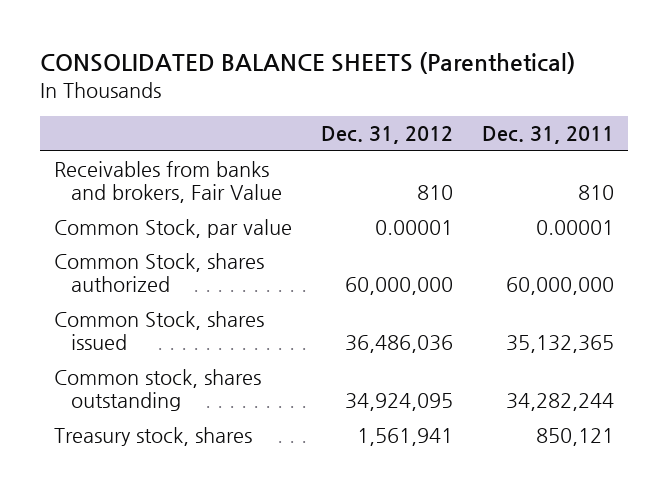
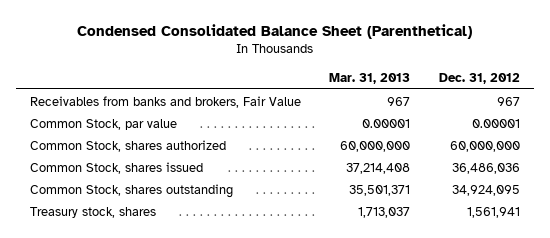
- CONSOLIDATED BALANCE SHEETS (Parenthetical)
+ Condensed Consolidated Balance Sheet (Parenthetical)
- | Dec. 31, 2012 | Dec. 31, 2011
+ | Mar. 31, 2013 | Dec. 31, 2012
- Receivables from banks and brokers, Fair Value | 810 | 810
+ Receivables from banks and brokers, Fair Value | 967 | 967
- Common stock, shares outstanding | 34,924,095 | 34,282,244
+ Common Stock, shares outstanding | 35,501,371 | 34,924,095

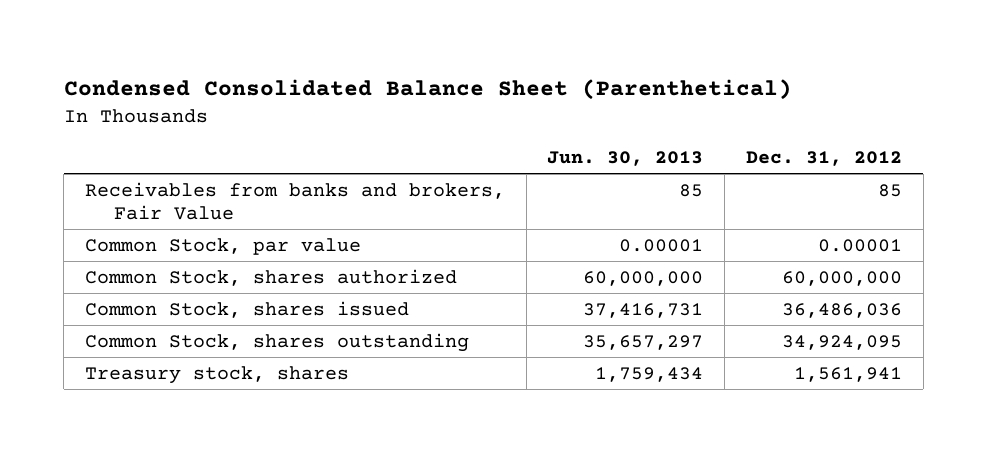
- | Mar. 31, 2013 | Dec. 31, 2012
+ | Jun. 30, 2013 | Dec. 31, 2012
- Receivables from banks and brokers, Fair Value | 967 | 967
+ Receivables from banks and brokers, Fair Value | 85 | 85

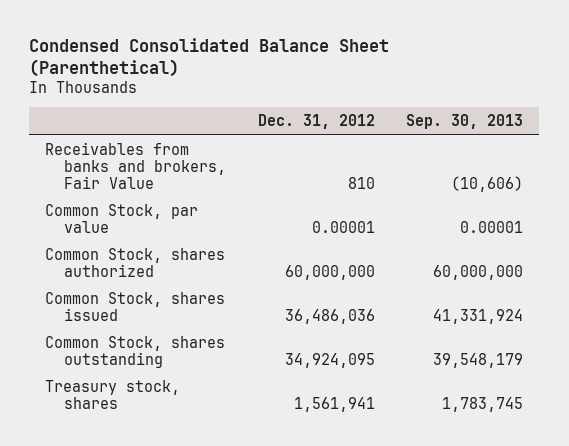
- | Jun. 30, 2013 | Dec. 31, 2012
+ | Dec. 31, 2012 | Sep. 30, 2013
- Receivables from banks and brokers, Fair Value | 85 | 85
+ Receivables from banks and brokers, Fair Value | 810 | (10,606)

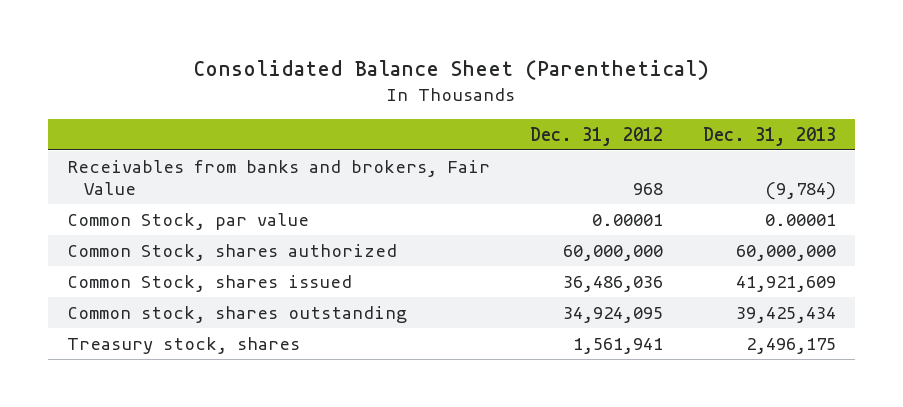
- Condensed Consolidated Balance Sheet (Parenthetical)
+ Consolidated Balance Sheet (Parenthetical)
- | Dec. 31, 2012 | Sep. 30, 2013
+ | Dec. 31, 2012 | Dec. 31, 2013
- Receivables from banks and brokers, Fair Value | 810 | (10,606)
+ Receivables from banks and brokers, Fair Value | 968 | (9,784)
- Common Stock, shares outstanding | 34,924,095 | 39,548,179
+ Common stock, shares outstanding | 34,924,095 | 39,425,434

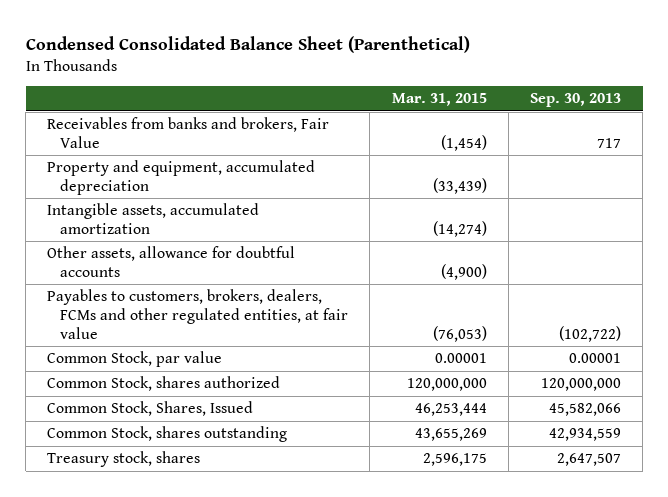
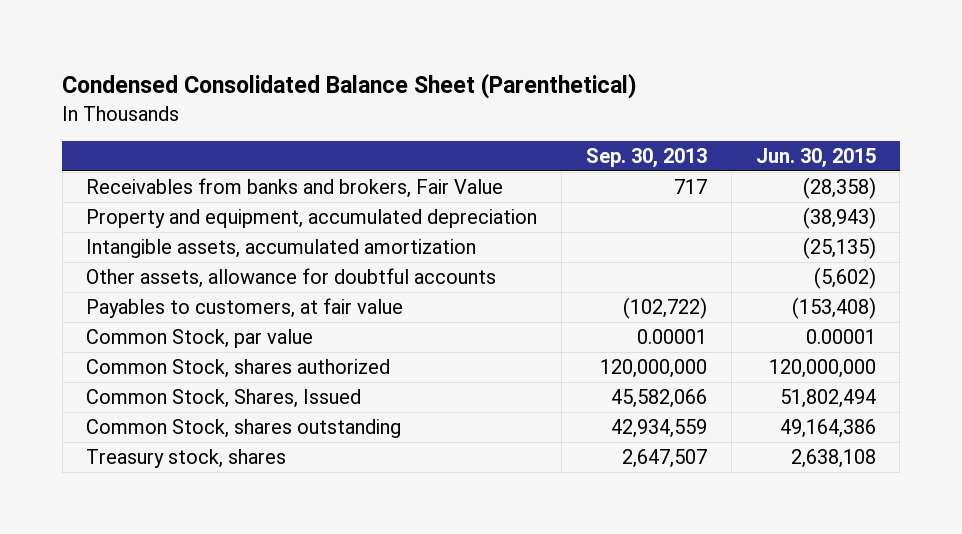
- | Mar. 31, 2015 | Sep. 30, 2013
+ | Sep. 30, 2013 | Jun. 30, 2015
- Payables to customers, brokers, dealers, FCMs and other regulated entities, at fair value | (76,053) | (102,722)
+ Payables to customers, at fair value | (102,722) | (153,408)

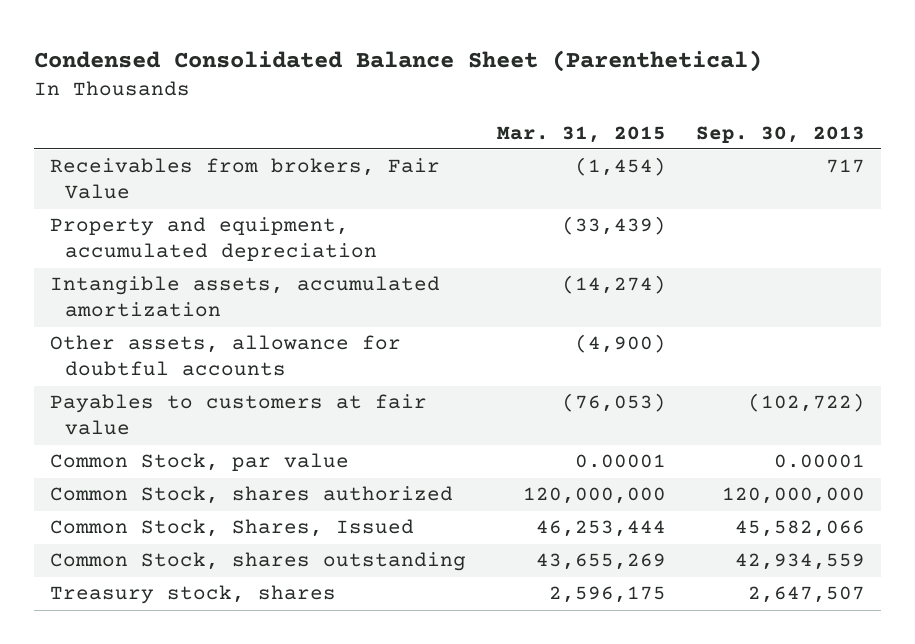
- | Sep. 30, 2013 | Jun. 30, 2015
+ | Mar. 31, 2015 | Sep. 30, 2013
- Receivables from banks and brokers, Fair Value | 717 | (28,358)
+ Receivables from brokers, Fair Value | (1,454) | 717
- Payables to customers, at fair value | (102,722) | (153,408)
+ Payables to customers at fair value | (76,053) | (102,722)

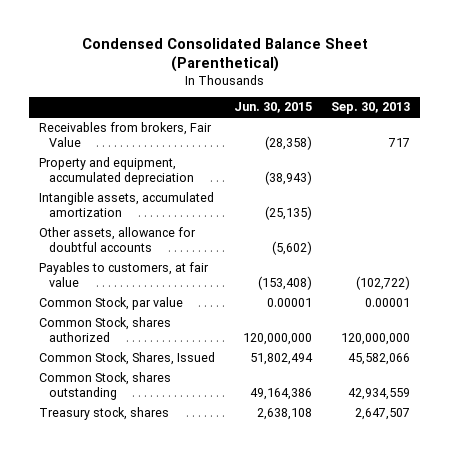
- | Mar. 31, 2015 | Sep. 30, 2013
+ | Jun. 30, 2015 | Sep. 30, 2013
- Payables to customers at fair value | (76,053) | (102,722)
+ Payables to customers, at fair value | (153,408) | (102,722)

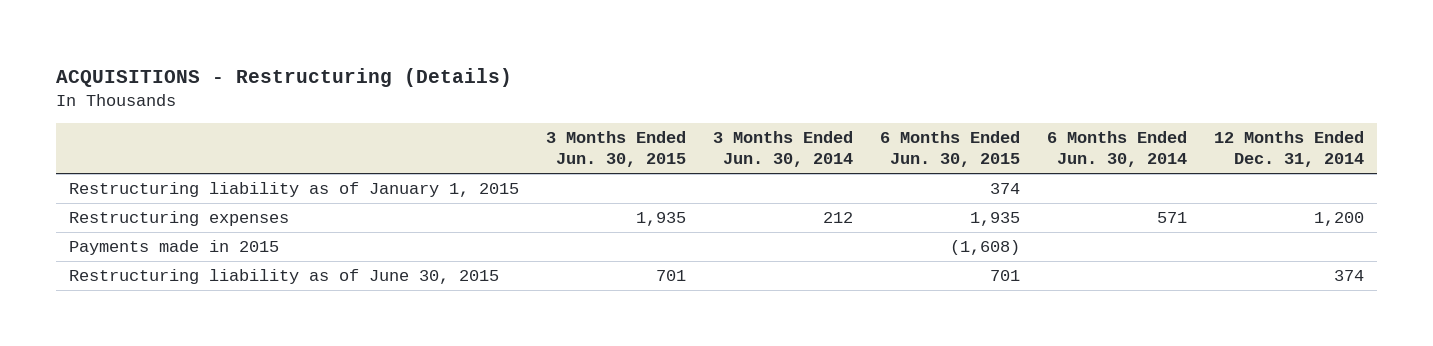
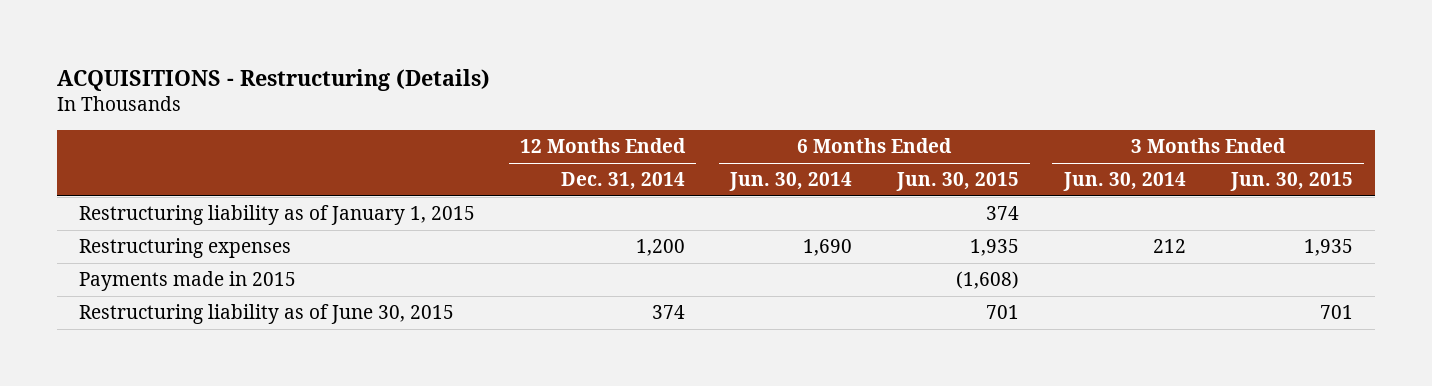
- | 3 Months Ended Jun. 30, 2015 | 3 Months Ended Jun. 30, 2014 | 6 Months Ended Jun. 30, 2015 | 6 Months Ended Jun. 30, 2014 | 12 Months Ended Dec. 31, 2014
+ | 12 Months Ended Dec. 31, 2014 | 6 Months Ended Jun. 30, 2014 | 6 Months Ended Jun. 30, 2015 | 3 Months Ended Jun. 30, 2014 | 3 Months Ended Jun. 30, 2015
- Restructuring expenses | 1,935 | 212 | 1,935 | 571 | 1,200
+ Restructuring expenses | 1,200 | 1,690 | 1,935 | 212 | 1,935

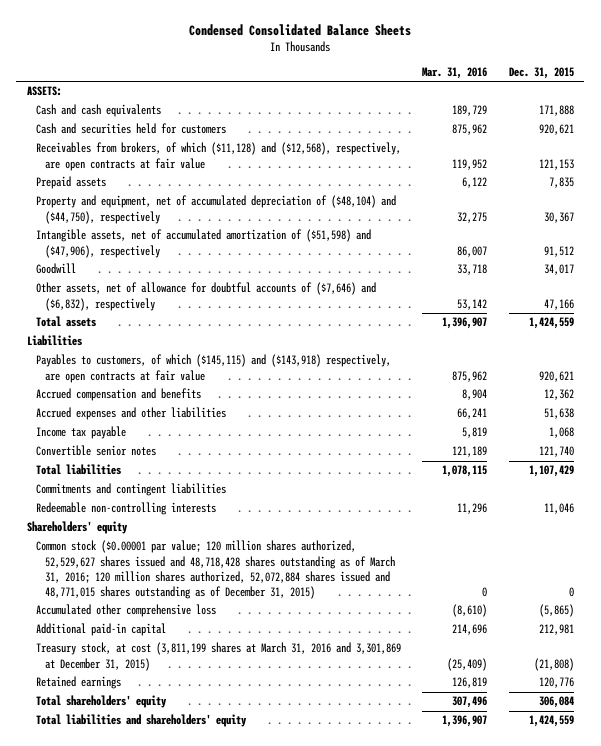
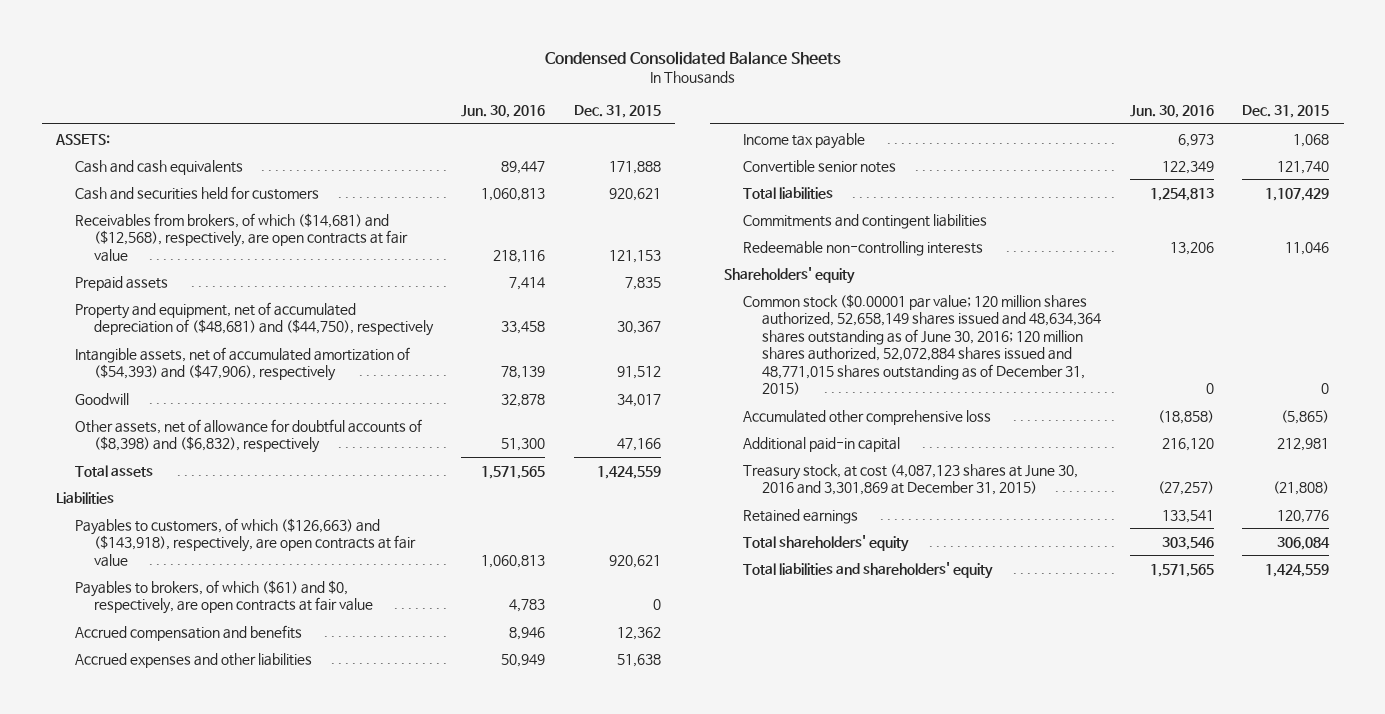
- | Mar. 31, 2016 | Dec. 31, 2015
+ | Jun. 30, 2016 | Dec. 31, 2015
- Receivables from brokers, of which ($11,128) and ($12,568), respectively, are open contracts at fair value | 119,952 | 121,153
+ Receivables from brokers, of which ($14,681) and ($12,568), respectively, are open contracts at fair value | 218,116 | 121,153
- Property and equipment, net of accumulated depreciation of ($48,104) and ($44,750), respectively | 32,275 | 30,367
- Intangible assets, net of accumulated amortization of ($51,598) and ($47,906), respectively | 86,007 | 91,512
+ Property and equipment, net of accumulated depreciation of ($48,681) and ($44,750), respectively | 33,458 | 30,367
+ Intangible assets, net of accumulated amortization of ($54,393) and ($47,906), respectively | 78,139 | 91,512
- Other assets, net of allowance for doubtful accounts of ($7,646) and ($6,832), respectively | 53,142 | 47,166
+ Other assets, net of allowance for doubtful accounts of ($8,398) and ($6,832), respectively | 51,300 | 47,166
- Payables to customers, of which ($145,115) and ($143,918) respectively, are open contracts at fair value | 875,962 | 920,621
+ Payables to customers, of which ($126,663) and ($143,918), respectively, are open contracts at fair value | 1,060,813 | 920,621
+ Payables to brokers, of which ($61) and $0, respectively, are open contracts at fair value | 4,783 | 0
- Common stock ($0.00001 par value; 120 million shares authorized, 52,529,627 shares issued and 48,718,428 shares outstanding as of March 31, 2016; 120 million shares authorized, 52,072,884 shares issued and 48,771,015 shares outstanding as of December 31, 2015) | 0 | 0
+ Common stock ($0.00001 par value; 120 million shares authorized, 52,658,149 shares issued and 48,634,364 shares outstanding as of June 30, 2016; 120 million shares authorized, 52,072,884 shares issued and 48,771,015 shares outstanding as of December 31, 2015) | 0 | 0
- Treasury stock, at cost (3,811,199 shares at March 31, 2016 and 3,301,869 at December 31, 2015) | (25,409) | (21,808)
+ Treasury stock, at cost (4,087,123 shares at June 30, 2016 and 3,301,869 at December 31, 2015) | (27,257) | (21,808)

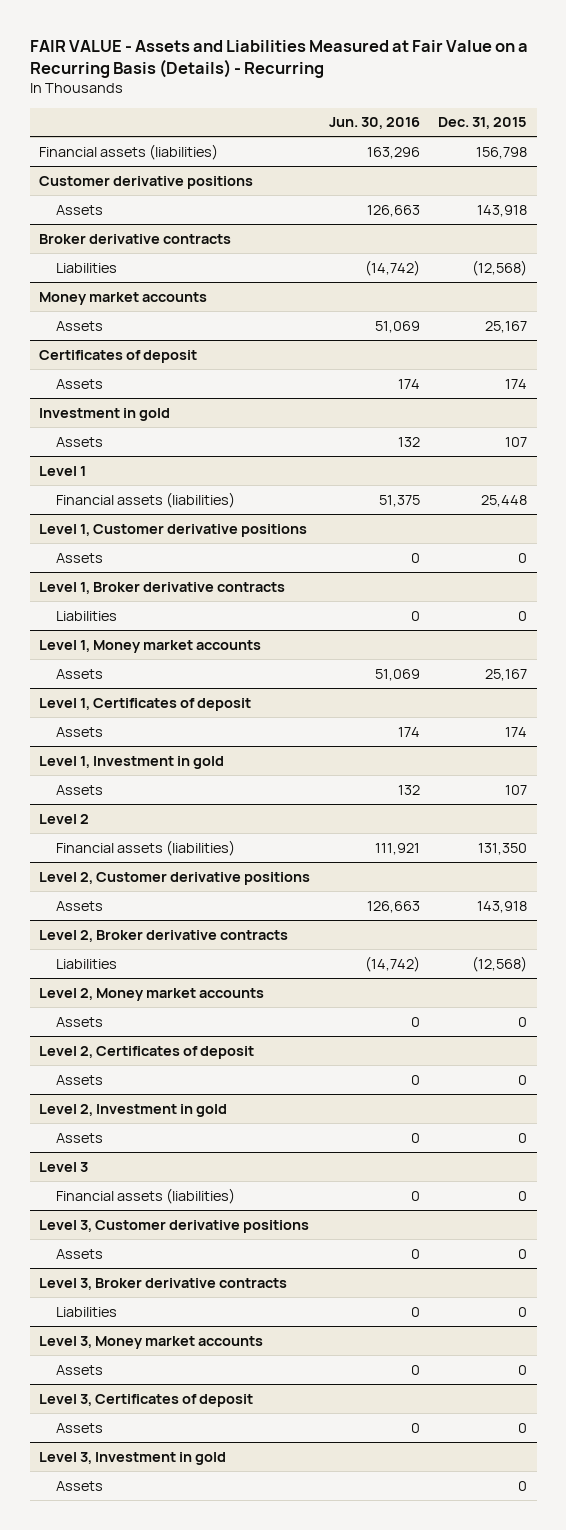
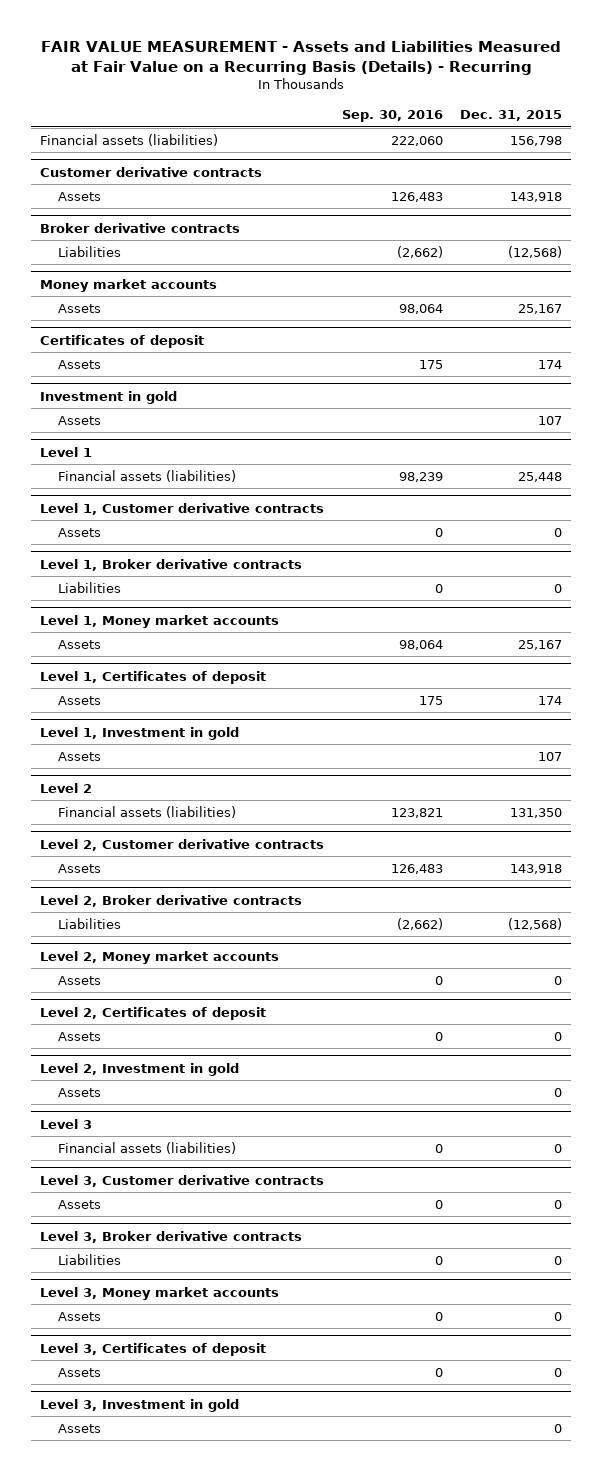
- FAIR VALUE - Assets and Liabilities Measured at Fair Value on a Recurring Basis (Details) - Recurring
+ FAIR VALUE MEASUREMENT - Assets and Liabilities Measured at Fair Value on a Recurring Basis (Details) - Recurring
- | Jun. 30, 2016 | Dec. 31, 2015
+ | Sep. 30, 2016 | Dec. 31, 2015
- Customer derivative positions
+ Customer derivative contracts
- Level 1, Customer derivative positions
+ Level 1, Customer derivative contracts
- Level 2, Customer derivative positions
+ Level 2, Customer derivative contracts
- Level 3, Customer derivative positions
+ Level 3, Customer derivative contracts

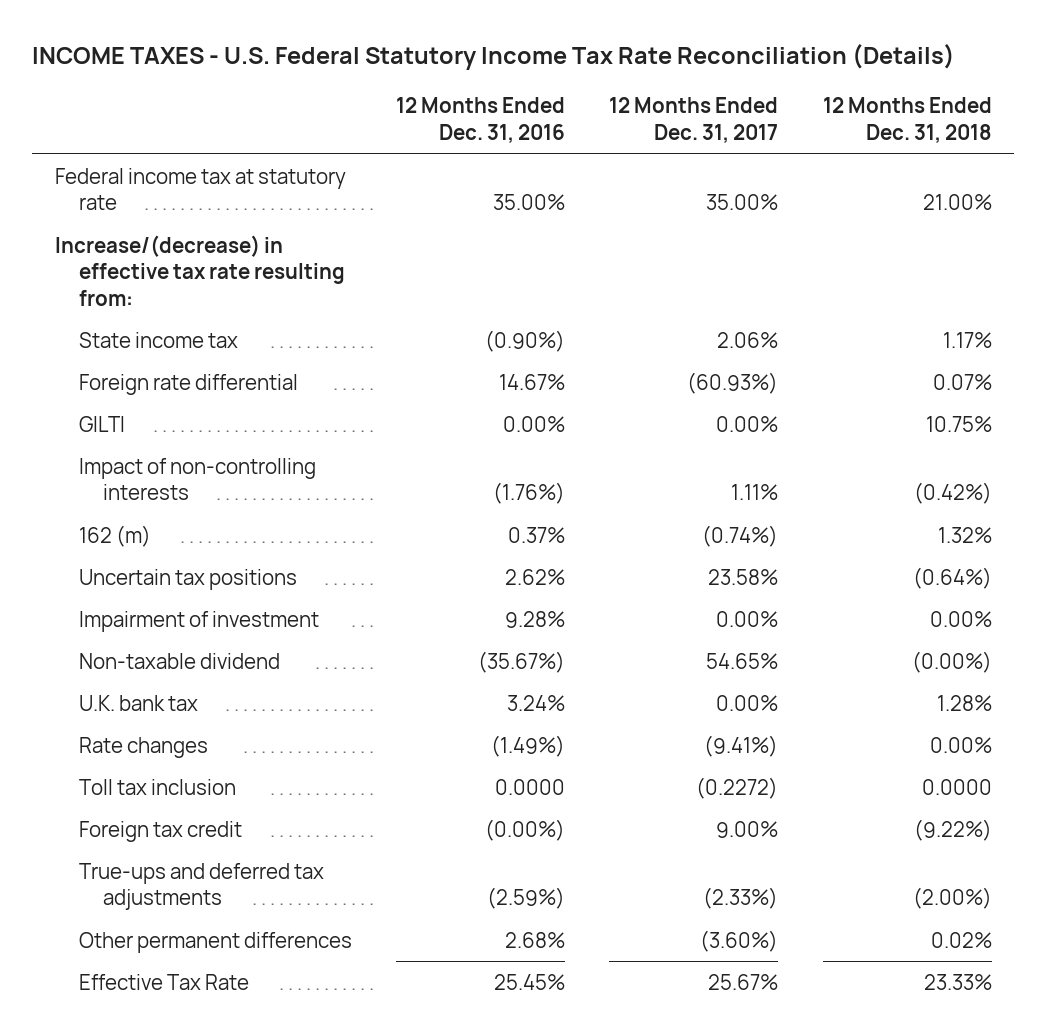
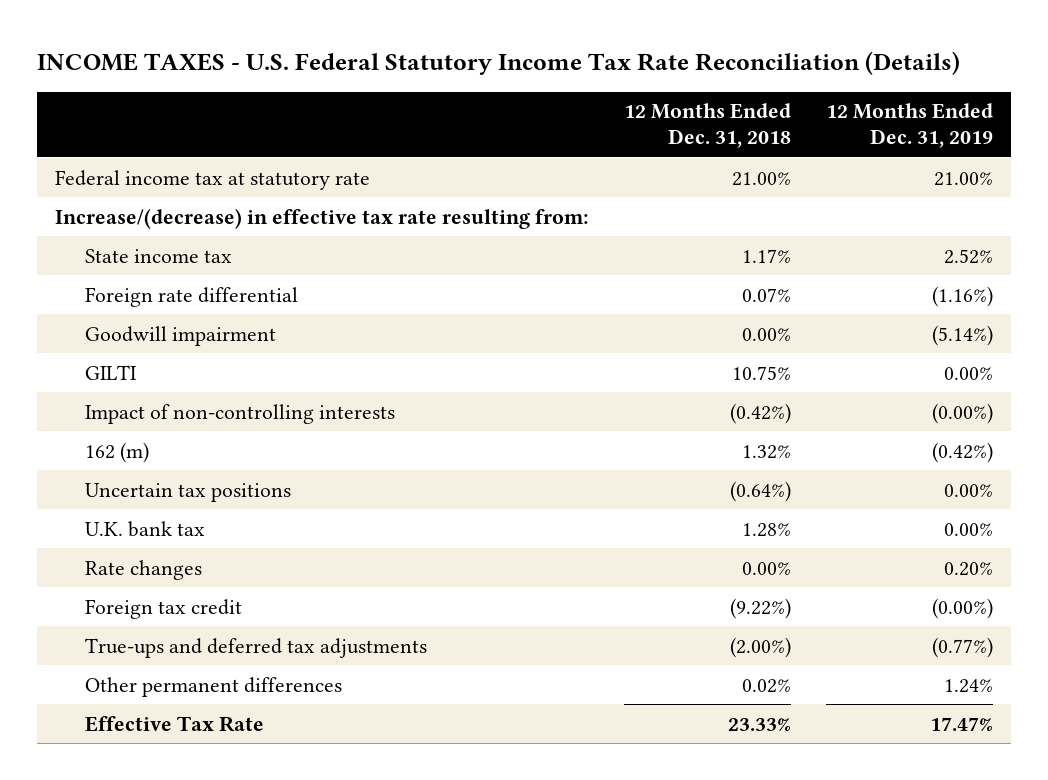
- | 12 Months Ended Dec. 31, 2016 | 12 Months Ended Dec. 31, 2017 | 12 Months Ended Dec. 31, 2018
+ | 12 Months Ended Dec. 31, 2018 | 12 Months Ended Dec. 31, 2019
+ Goodwill impairment | 0.00% | (5.14%)
- Impairment of investment | 9.28% | 0.00% | 0.00%
- Non-taxable dividend | (35.67%) | 54.65% | (0.00%)
- Toll tax inclusion | 0.0000 | (0.2272) | 0.0000

